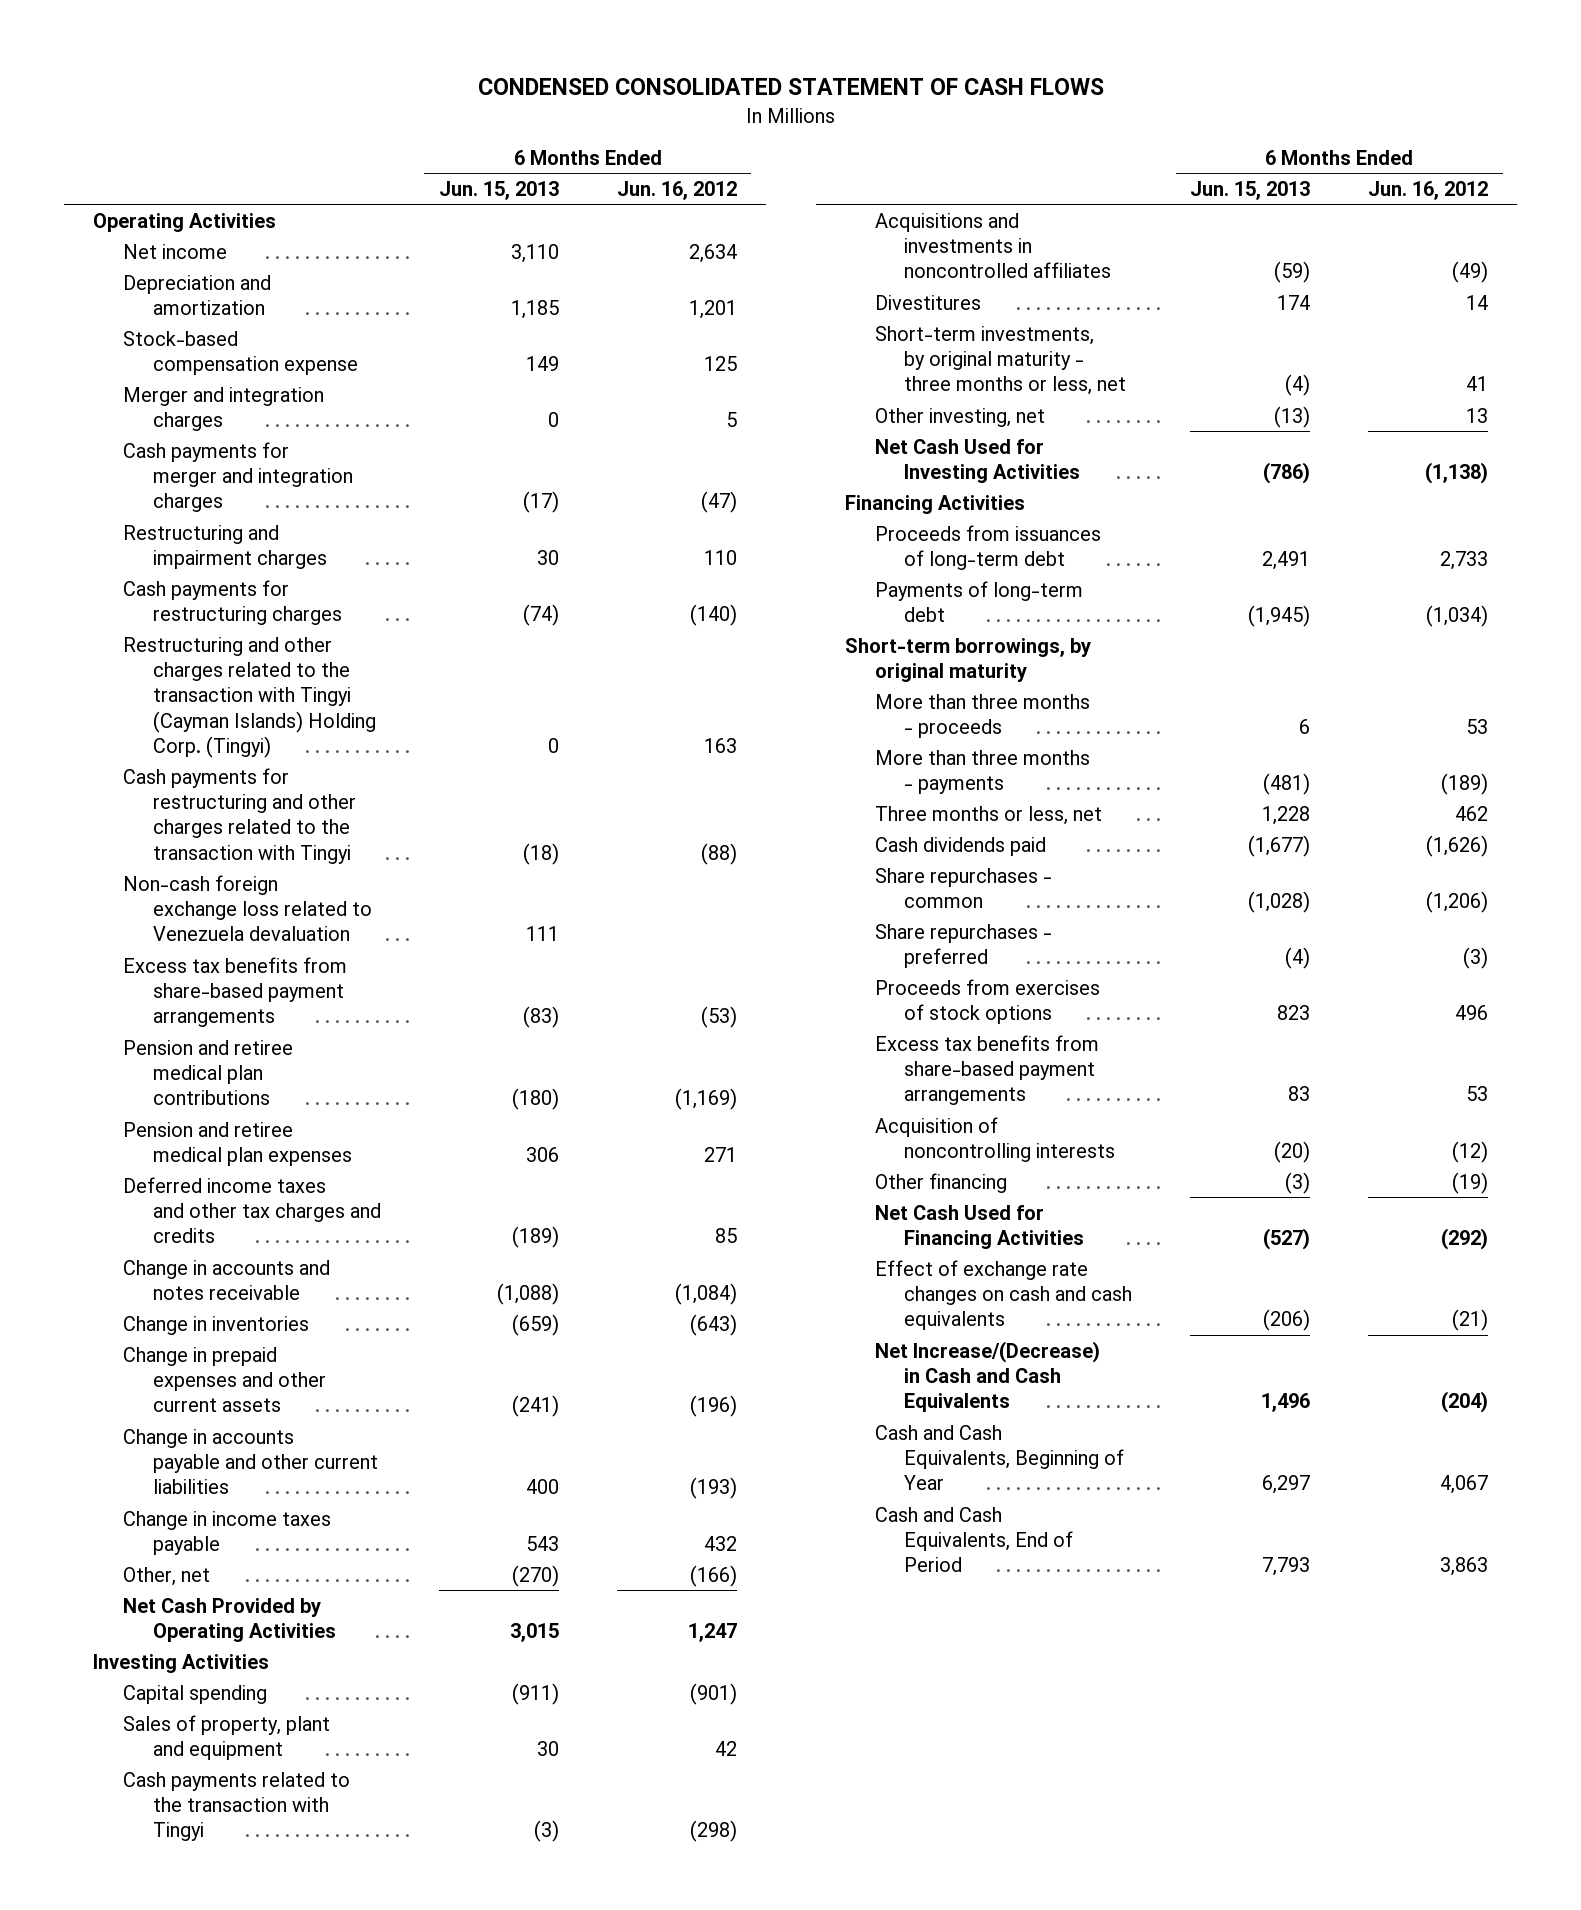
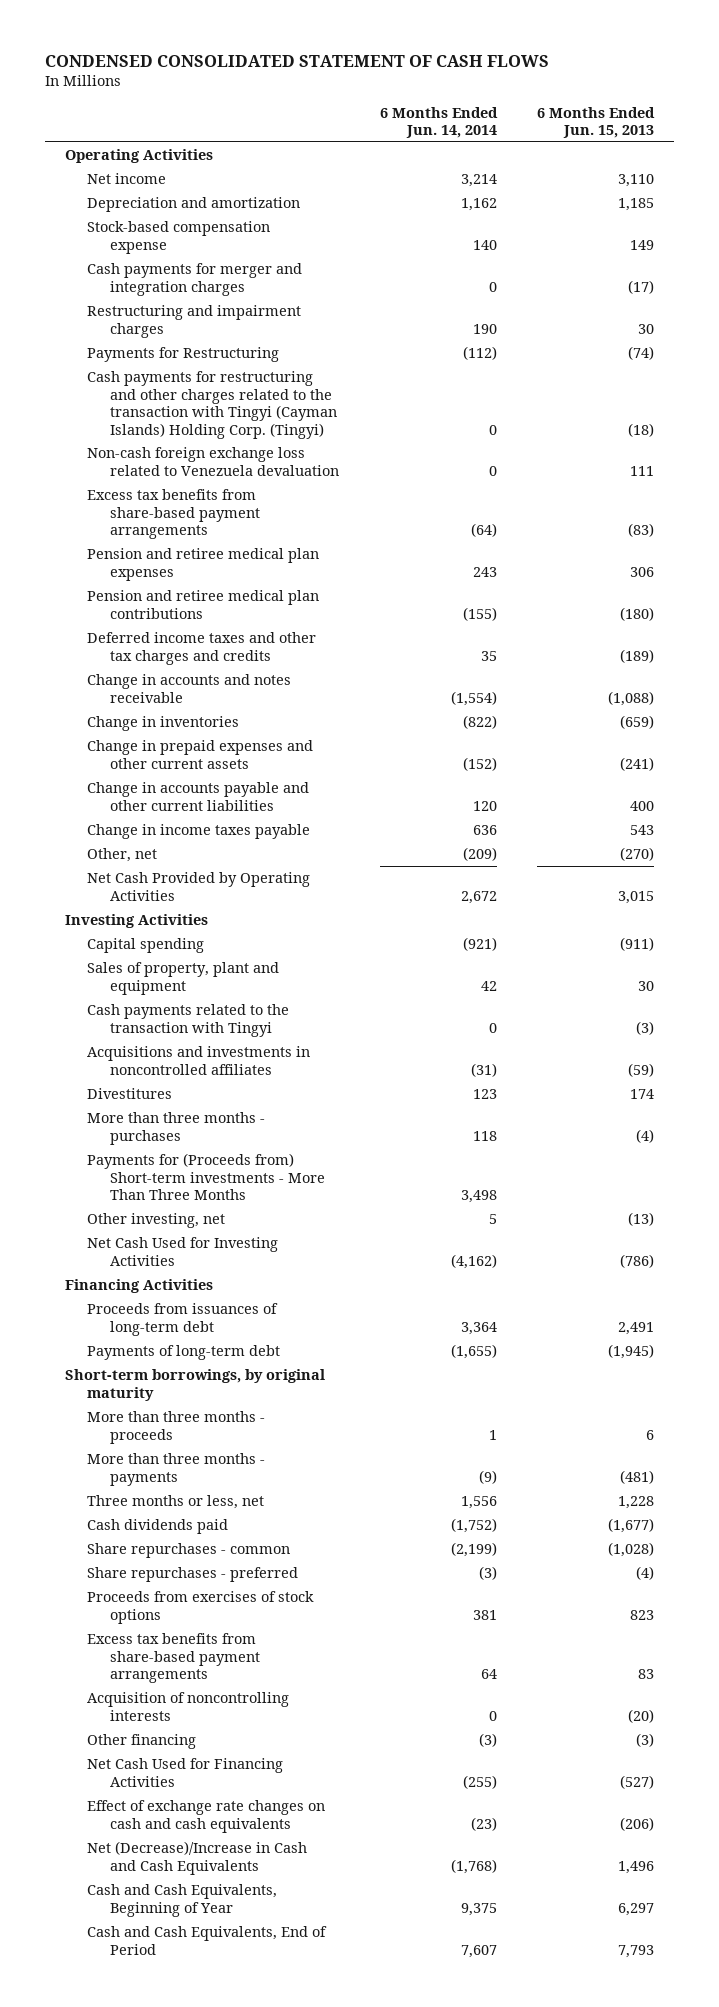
- | 6 Months Ended Jun. 15, 2013 | 6 Months Ended Jun. 16, 2012
+ | 6 Months Ended Jun. 14, 2014 | 6 Months Ended Jun. 15, 2013
- Merger and integration charges | 0 | 5
- Cash payments for restructuring charges | (74) | (140)
- Restructuring and other charges related to the transaction with Tingyi (Cayman Islands) Holding Corp. (Tingyi) | 0 | 163
- Cash payments for restructuring and other charges related to the transaction with Tingyi | (18) | (88)
+ Payments for Restructuring | (112) | (74)
+ Cash payments for restructuring and other charges related to the transaction with Tingyi (Cayman Islands) Holding Corp. (Tingyi) | 0 | (18)
moved down: Pension and retiree medical plan contributions | (155) | (180)
- Short-term investments, by original maturity - three months or less, net | (4) | 41
+ More than three months - purchases | 118 | (4)
+ Payments for (Proceeds from) Short-term investments - More Than Three Months | 3,498 |
- Net Increase/(Decrease) in Cash and Cash Equivalents | 1,496 | (204)
+ Net (Decrease)/Increase in Cash and Cash Equivalents | (1,768) | 1,496

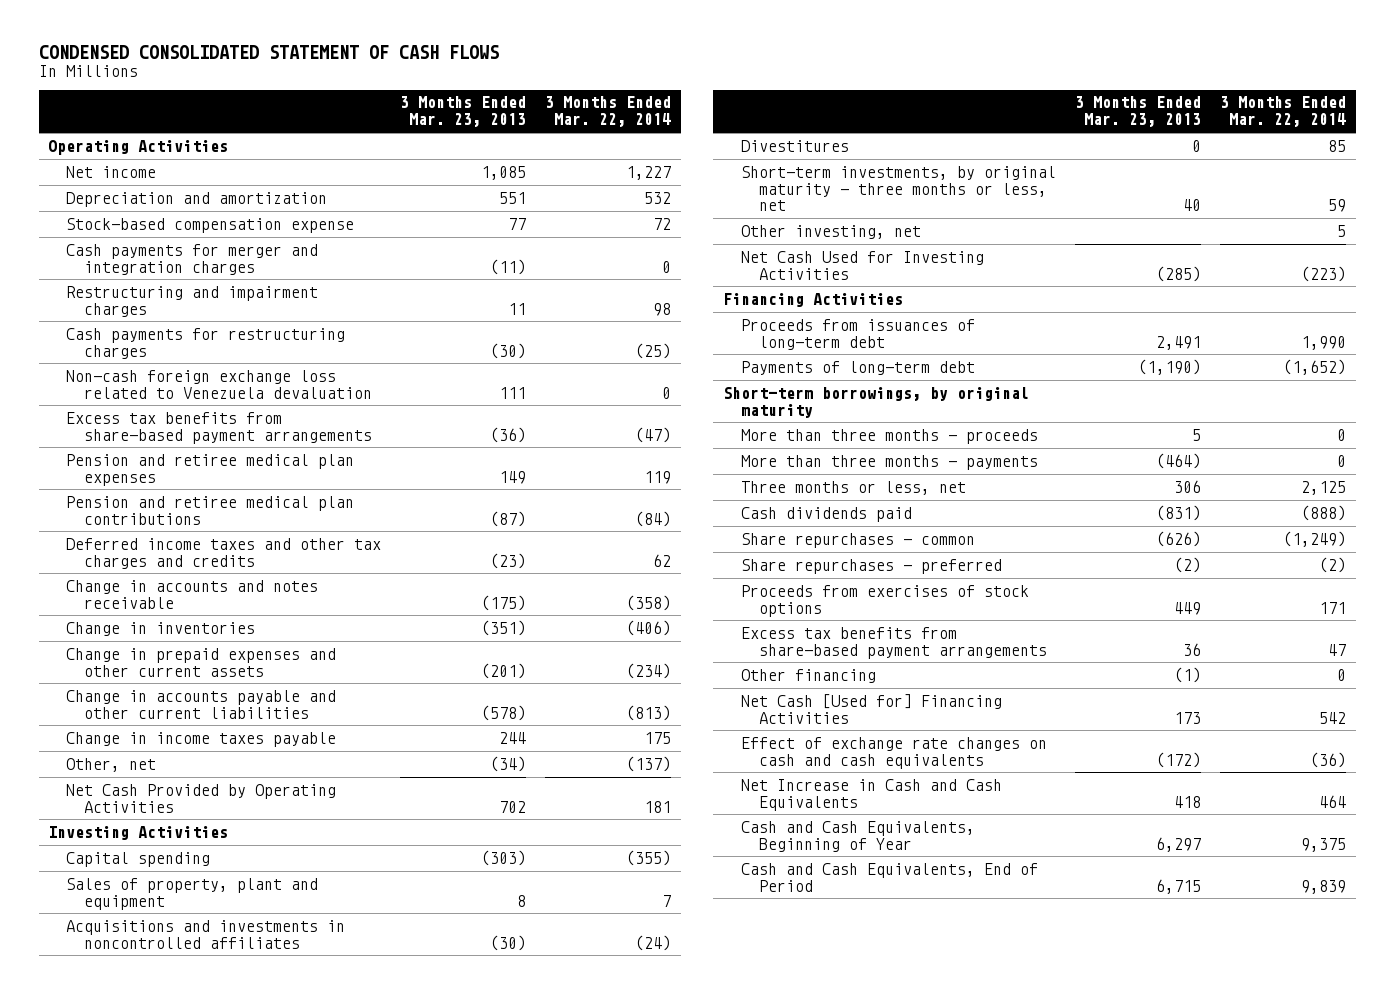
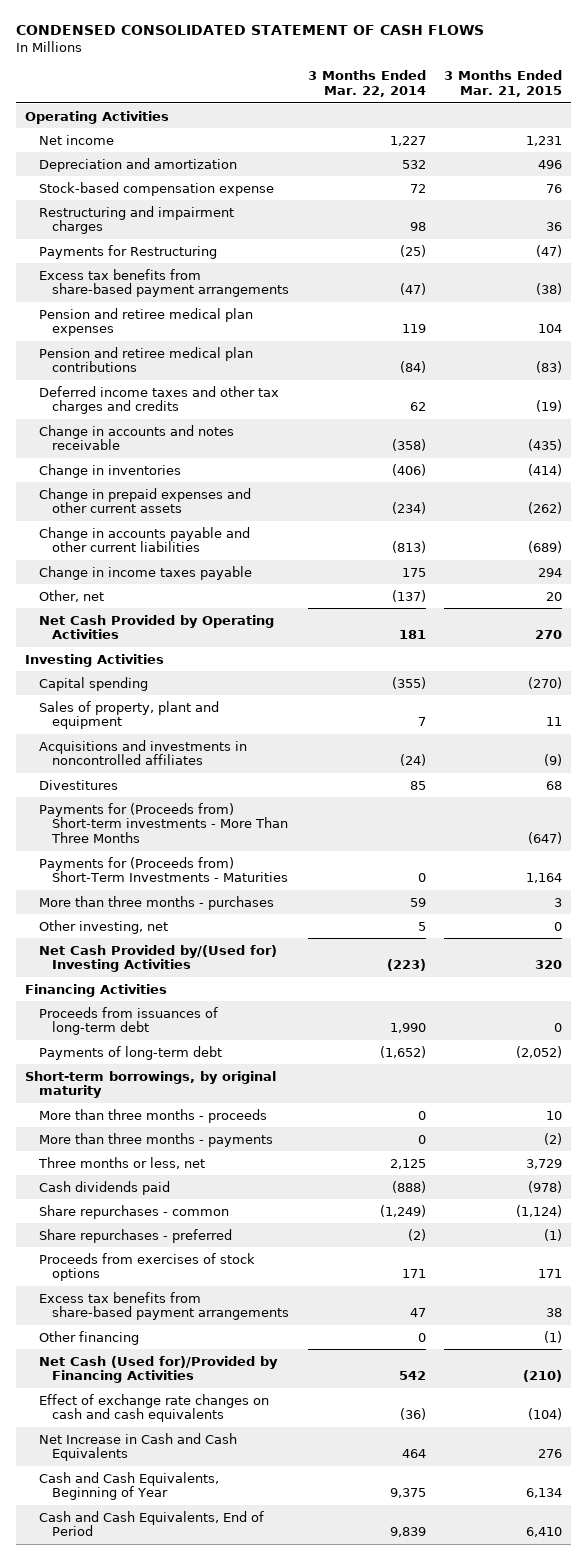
- | 3 Months Ended Mar. 23, 2013 | 3 Months Ended Mar. 22, 2014
+ | 3 Months Ended Mar. 22, 2014 | 3 Months Ended Mar. 21, 2015
- Cash payments for merger and integration charges | (11) | 0
- Cash payments for restructuring charges | (30) | (25)
- Non-cash foreign exchange loss related to Venezuela devaluation | 111 | 0
+ Payments for Restructuring | (25) | (47)
- Short-term investments, by original maturity - three months or less, net | 40 | 59
+ Payments for (Proceeds from) Short-term investments - More Than Three Months | | (647)
+ Payments for (Proceeds from) Short-Term Investments - Maturities | 0 | 1,164
+ More than three months - purchases | 59 | 3
- Net Cash Used for Investing Activities | (285) | (223)
+ Net Cash Provided by/(Used for) Investing Activities | (223) | 320
- Net Cash [Used for] Financing Activities | 173 | 542
+ Net Cash (Used for)/Provided by Financing Activities | 542 | (210)

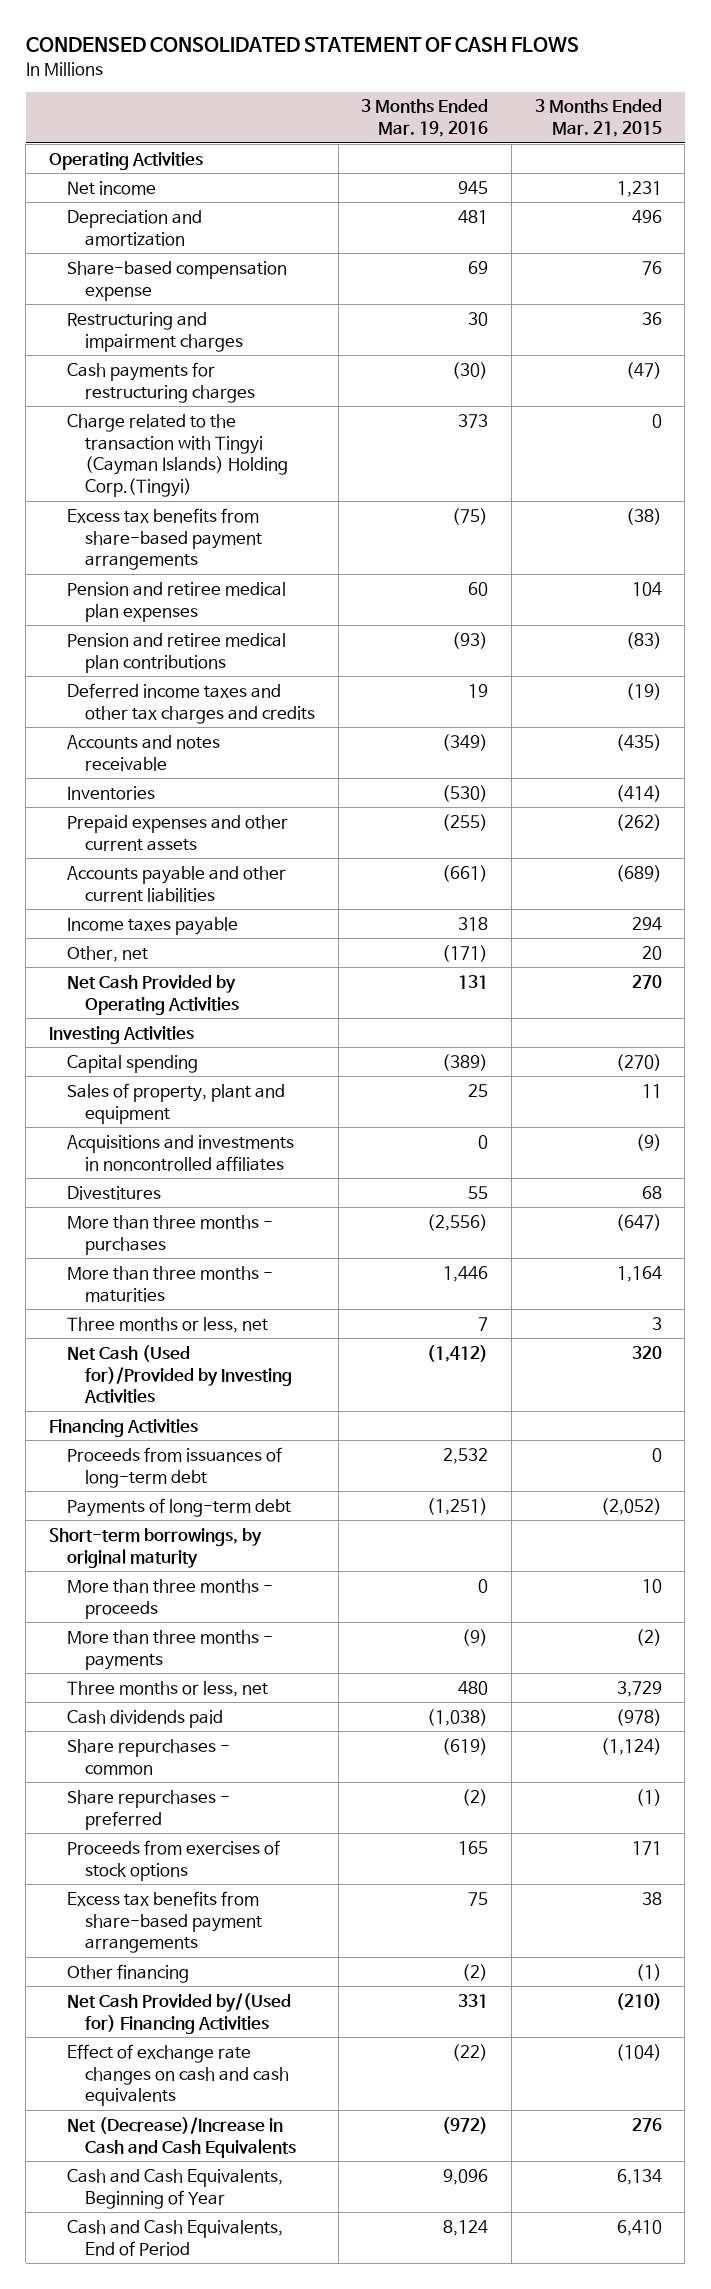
- | 3 Months Ended Mar. 22, 2014 | 3 Months Ended Mar. 21, 2015
+ | 3 Months Ended Mar. 19, 2016 | 3 Months Ended Mar. 21, 2015
- Stock-based compensation expense | 72 | 76
+ Share-based compensation expense | 69 | 76
- Payments for Restructuring | (25) | (47)
+ Cash payments for restructuring charges | (30) | (47)
+ Charge related to the transaction with Tingyi (Cayman Islands) Holding Corp.(Tingyi) | 373 | 0
- Change in accounts and notes receivable | (358) | (435)
- Change in inventories | (406) | (414)
- Change in prepaid expenses and other current assets | (234) | (262)
- Change in accounts payable and other current liabilities | (813) | (689)
- Change in income taxes payable | 175 | 294
+ Accounts and notes receivable | (349) | (435)
+ Inventories | (530) | (414)
+ Prepaid expenses and other current assets | (255) | (262)
+ Accounts payable and other current liabilities | (661) | (689)
+ Income taxes payable | 318 | 294
- Payments for (Proceeds from) Short-term investments - More Than Three Months | | (647)
- Payments for (Proceeds from) Short-Term Investments - Maturities | 0 | 1,164
- More than three months - purchases | 59 | 3
- Other investing, net | 5 | 0
- Net Cash Provided by/(Used for) Investing Activities | (223) | 320
+ More than three months - purchases | (2,556) | (647)
+ More than three months - maturities | 1,446 | 1,164
+ Three months or less, net | 7 | 3
+ Net Cash (Used for)/Provided by Investing Activities | (1,412) | 320
- Net Cash (Used for)/Provided by Financing Activities | 542 | (210)
+ Net Cash Provided by/(Used for) Financing Activities | 331 | (210)
- Net Increase in Cash and Cash Equivalents | 464 | 276
+ Net (Decrease)/Increase in Cash and Cash Equivalents | (972) | 276

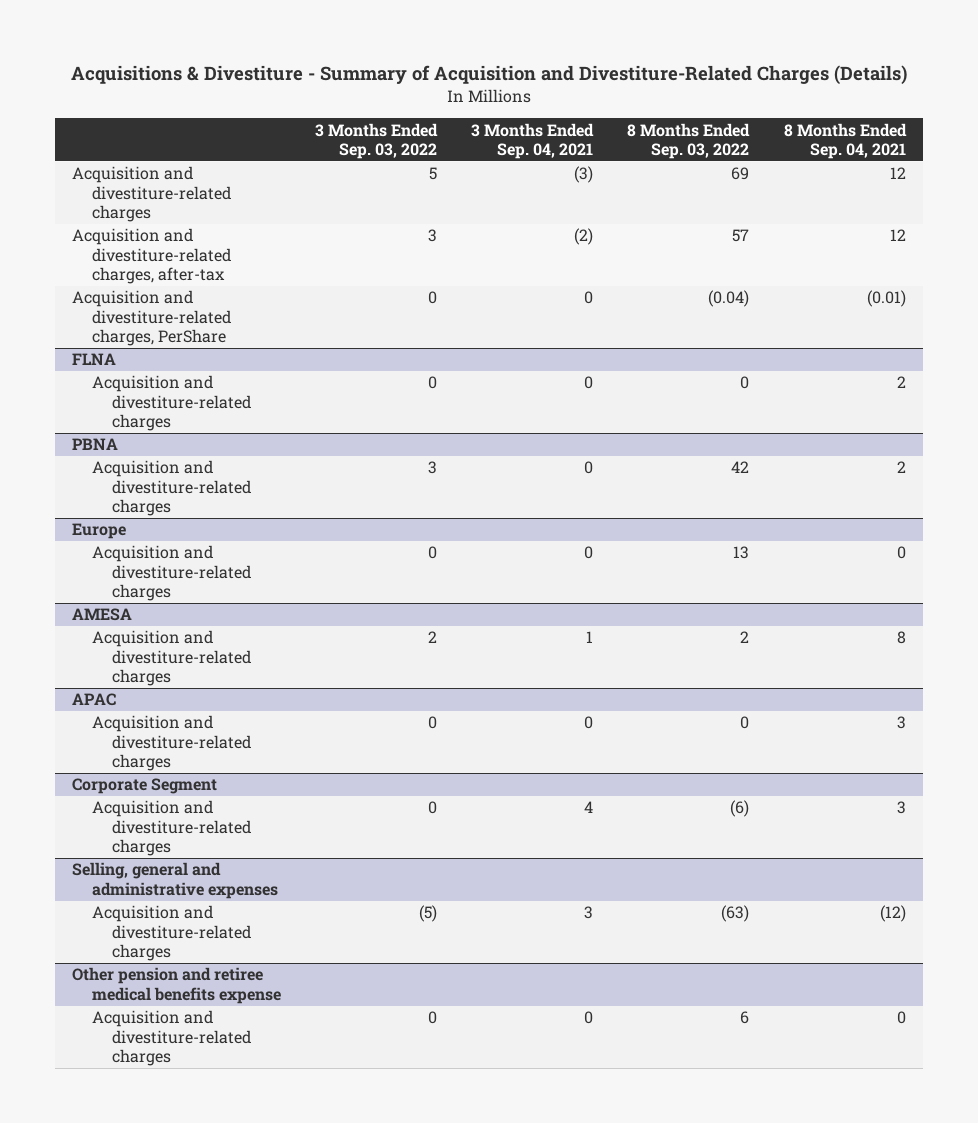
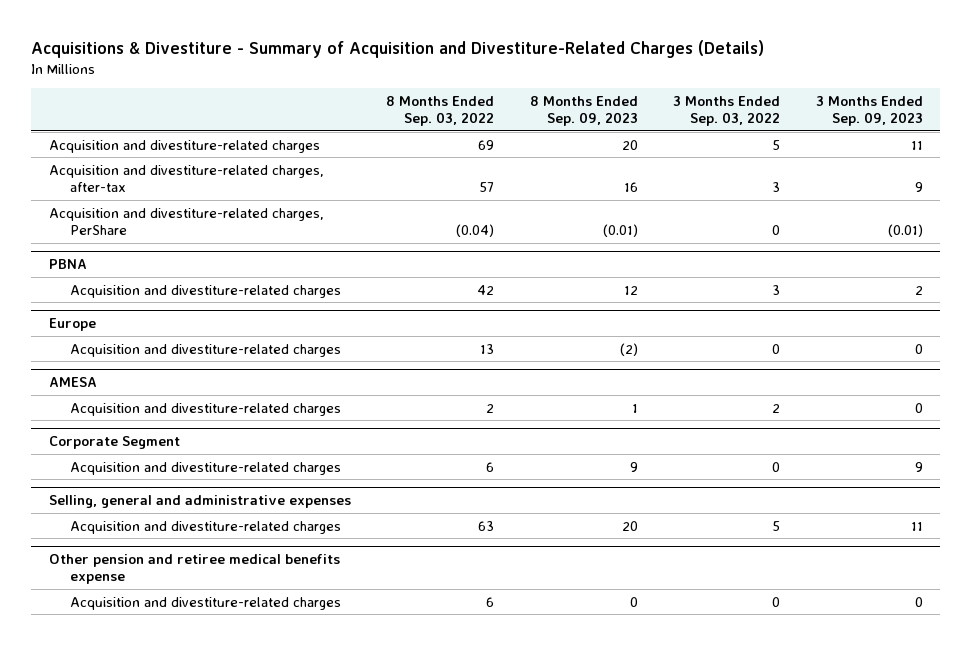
- | 3 Months Ended Sep. 03, 2022 | 3 Months Ended Sep. 04, 2021 | 8 Months Ended Sep. 03, 2022 | 8 Months Ended Sep. 04, 2021
+ | 8 Months Ended Sep. 03, 2022 | 8 Months Ended Sep. 09, 2023 | 3 Months Ended Sep. 03, 2022 | 3 Months Ended Sep. 09, 2023
- FLNA
- Acquisition and divestiture-related charges | 0 | 0 | 0 | 2
- APAC
- Acquisition and divestiture-related charges | 0 | 0 | 0 | 3
@ Corporate Segment
- Acquisition and divestiture-related charges | 0 | 4 | (6) | 3
+ Acquisition and divestiture-related charges | 6 | 9 | 0 | 9
@ Selling, general and administrative expenses
- Acquisition and divestiture-related charges | (5) | 3 | (63) | (12)
+ Acquisition and divestiture-related charges | 63 | 20 | 5 | 11

